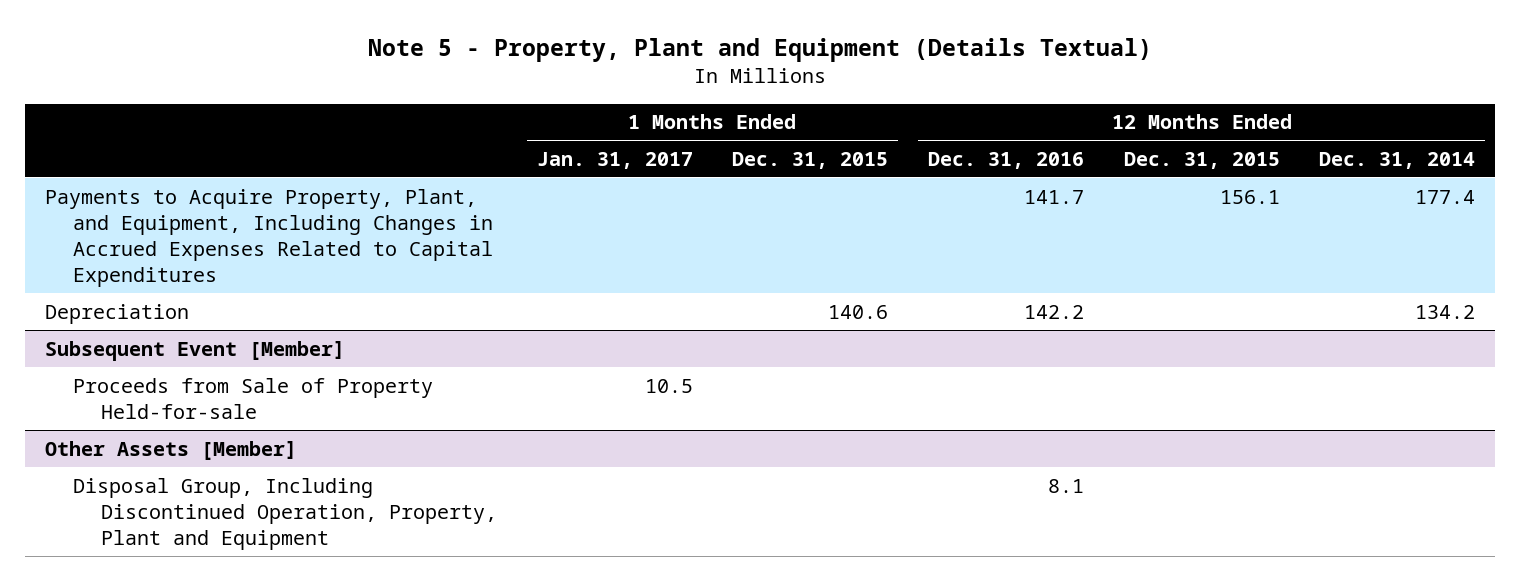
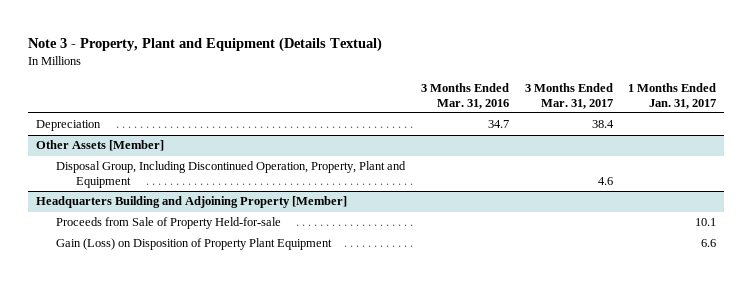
- Note 5 - Property, Plant and Equipment (Details Textual)
+ Note 3 - Property, Plant and Equipment (Details Textual)
- | 1 Months Ended Jan. 31, 2017 | 1 Months Ended Dec. 31, 2015 | 12 Months Ended Dec. 31, 2016 | 12 Months Ended Dec. 31, 2015 | 12 Months Ended Dec. 31, 2014
+ | 3 Months Ended Mar. 31, 2016 | 3 Months Ended Mar. 31, 2017 | 1 Months Ended Jan. 31, 2017
- Payments to Acquire Property, Plant, and Equipment, Including Changes in Accrued Expenses Related to Capital Expenditures | | | 141.7 | 156.1 | 177.4
- Subsequent Event [Member]
- Proceeds from Sale of Property Held-for-sale | 10.5 | | | |
+ Headquarters Building and Adjoining Property [Member]
+ Proceeds from Sale of Property Held-for-sale | | | 10.1
+ Gain (Loss) on Disposition of Property Plant Equipment | | | 6.6

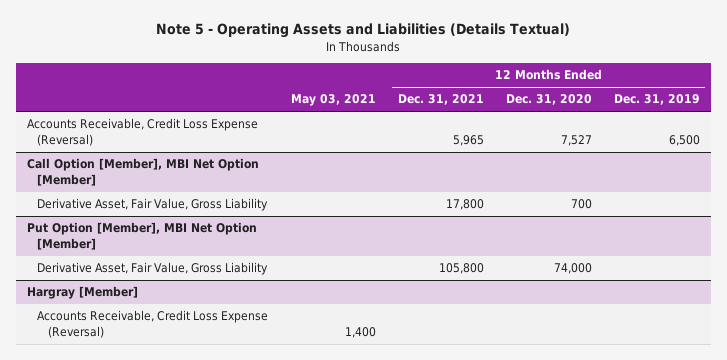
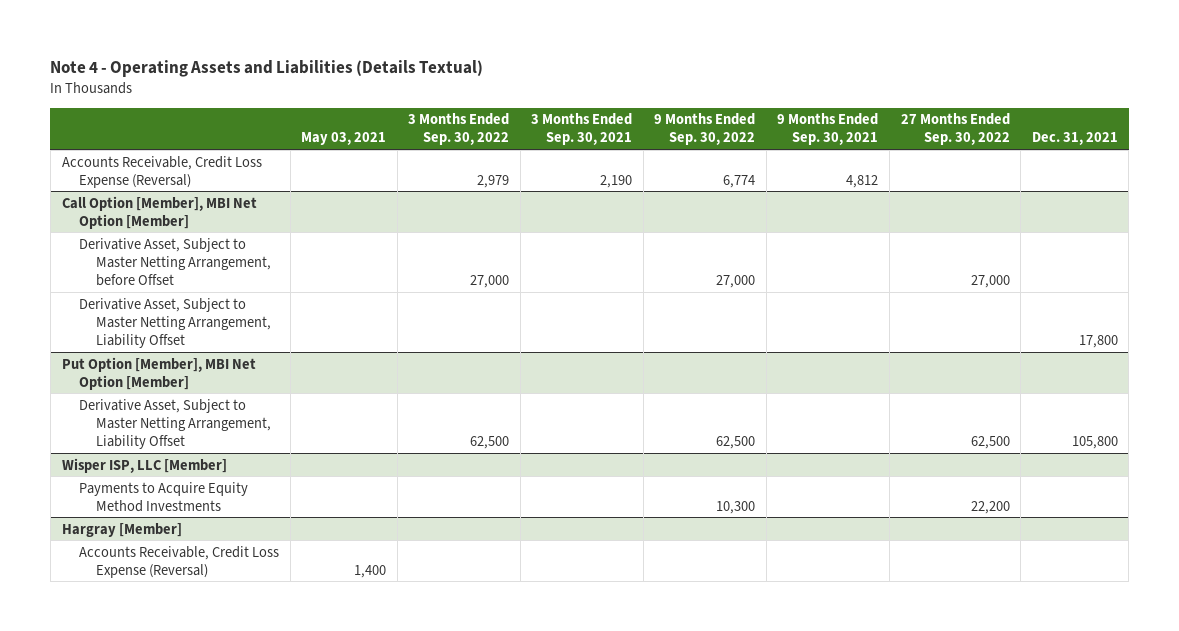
- Note 5 - Operating Assets and Liabilities (Details Textual)
+ Note 4 - Operating Assets and Liabilities (Details Textual)
- | May 03, 2021 | 12 Months Ended Dec. 31, 2021 | 12 Months Ended Dec. 31, 2020 | 12 Months Ended Dec. 31, 2019
+ | May 03, 2021 | 3 Months Ended Sep. 30, 2022 | 3 Months Ended Sep. 30, 2021 | 9 Months Ended Sep. 30, 2022 | 9 Months Ended Sep. 30, 2021 | 27 Months Ended Sep. 30, 2022 | Dec. 31, 2021
@ Call Option [Member], MBI Net Option [Member]
- Derivative Asset, Fair Value, Gross Liability | | 17,800 | 700 |
+ Derivative Asset, Subject to Master Netting Arrangement, before Offset | | 27,000 | | 27,000 | | 27,000 |
+ Derivative Asset, Subject to Master Netting Arrangement, Liability Offset | | | | | | | 17,800
@ Put Option [Member], MBI Net Option [Member]
- Derivative Asset, Fair Value, Gross Liability | | 105,800 | 74,000 |
+ Derivative Asset, Subject to Master Netting Arrangement, Liability Offset | | 62,500 | | 62,500 | | 62,500 | 105,800
+ Wisper ISP, LLC [Member]
+ Payments to Acquire Equity Method Investments | | | | 10,300 | | 22,200 |

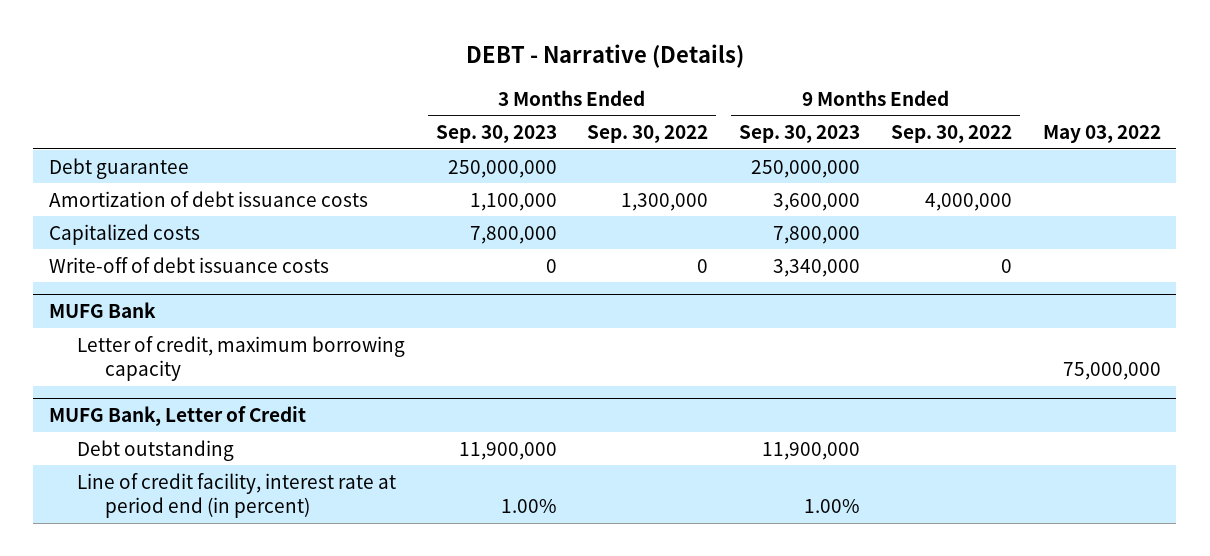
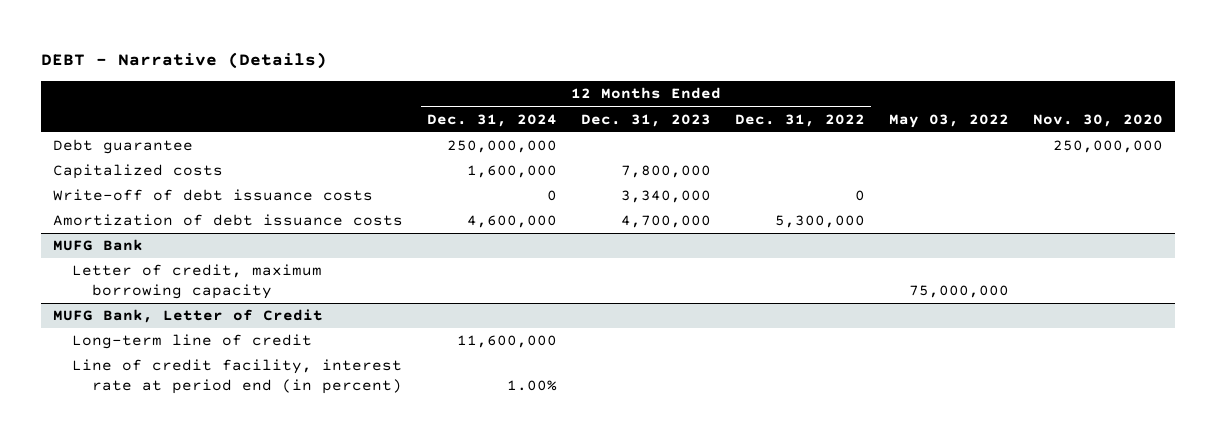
- | 3 Months Ended Sep. 30, 2023 | 3 Months Ended Sep. 30, 2022 | 9 Months Ended Sep. 30, 2023 | 9 Months Ended Sep. 30, 2022 | May 03, 2022
+ | 12 Months Ended Dec. 31, 2024 | 12 Months Ended Dec. 31, 2023 | 12 Months Ended Dec. 31, 2022 | May 03, 2022 | Nov. 30, 2020
moved down: Amortization of debt issuance costs | 4,600,000 | 4,700,000 | 5,300,000 | |
@ MUFG Bank, Letter of Credit
- Debt outstanding | 11,900,000 | | 11,900,000 | |
+ Long-term line of credit | 11,600,000 | | | |

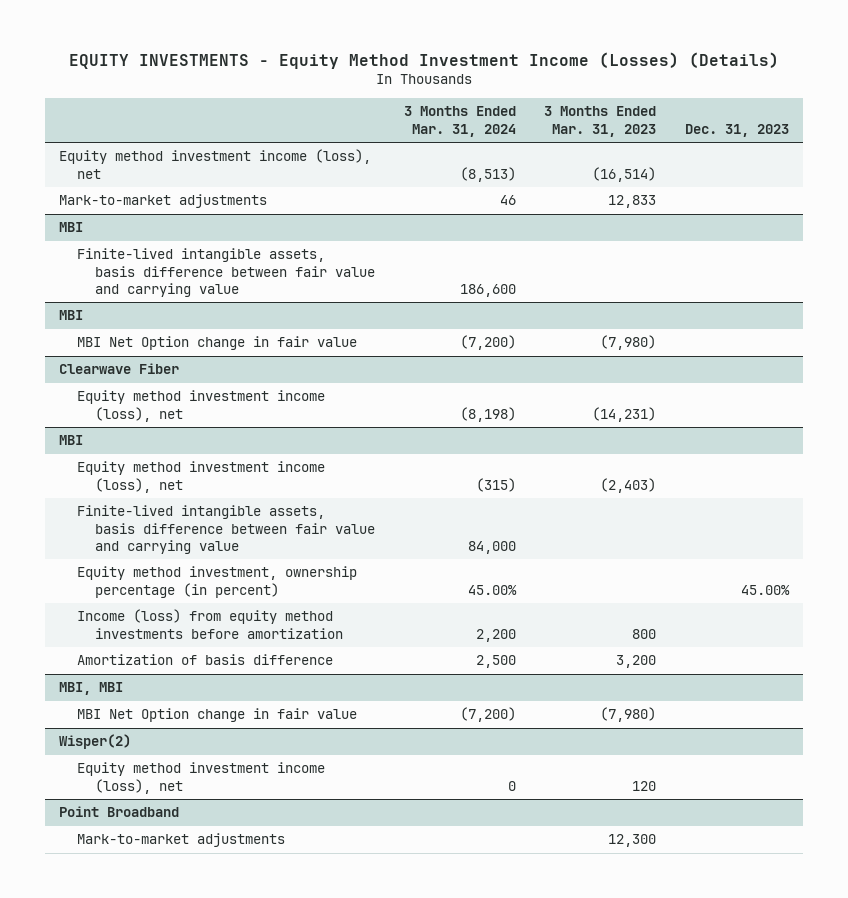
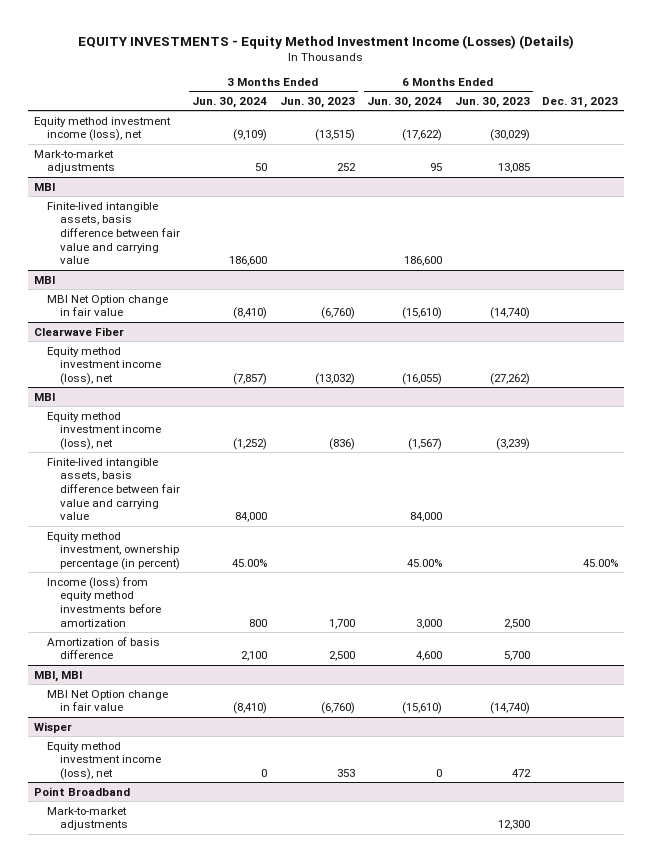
- | 3 Months Ended Mar. 31, 2024 | 3 Months Ended Mar. 31, 2023 | Dec. 31, 2023
+ | 3 Months Ended Jun. 30, 2024 | 3 Months Ended Jun. 30, 2023 | 6 Months Ended Jun. 30, 2024 | 6 Months Ended Jun. 30, 2023 | Dec. 31, 2023
- Wisper(2)
+ Wisper

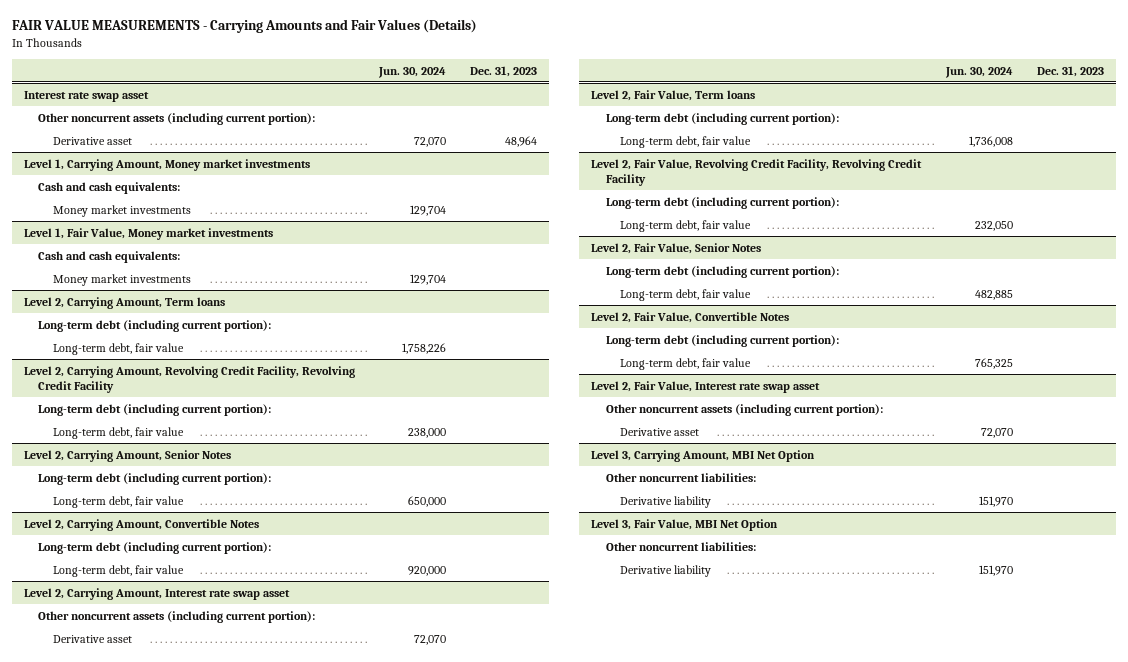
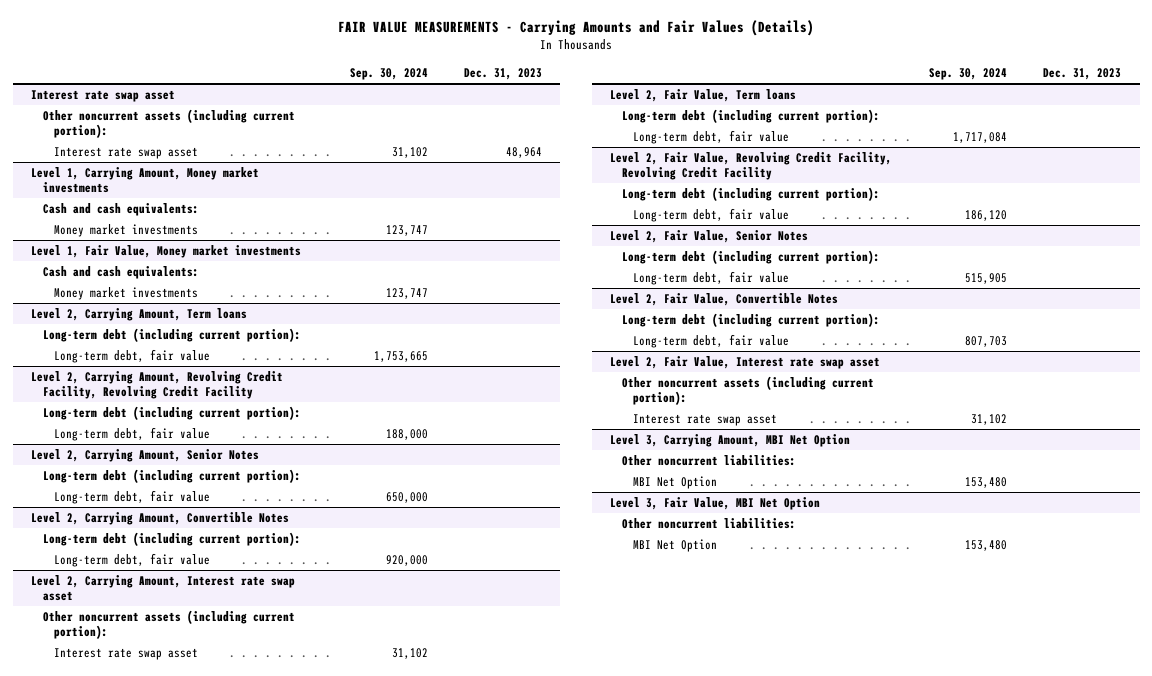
- | Jun. 30, 2024 | Dec. 31, 2023
+ | Sep. 30, 2024 | Dec. 31, 2023
@ Interest rate swap asset
- Derivative asset | 72,070 | 48,964
+ Interest rate swap asset | 31,102 | 48,964
@ Level 2, Carrying Amount, Interest rate swap asset
- Derivative asset | 72,070 |
+ Interest rate swap asset | 31,102 |
@ Level 2, Fair Value, Interest rate swap asset
- Derivative asset | 72,070 |
+ Interest rate swap asset | 31,102 |
@ Level 3, Carrying Amount, MBI Net Option
- Derivative liability | 151,970 |
+ MBI Net Option | 153,480 |
@ Level 3, Fair Value, MBI Net Option
- Derivative liability | 151,970 |
+ MBI Net Option | 153,480 |

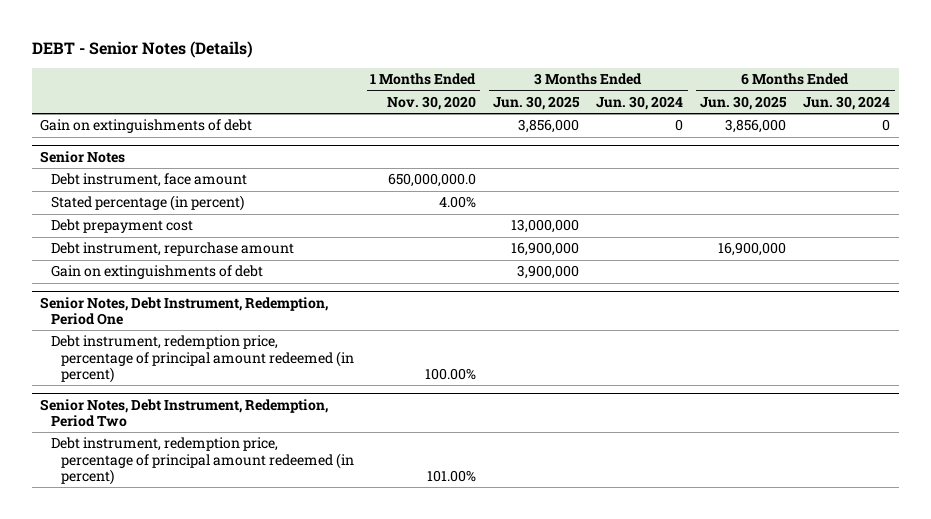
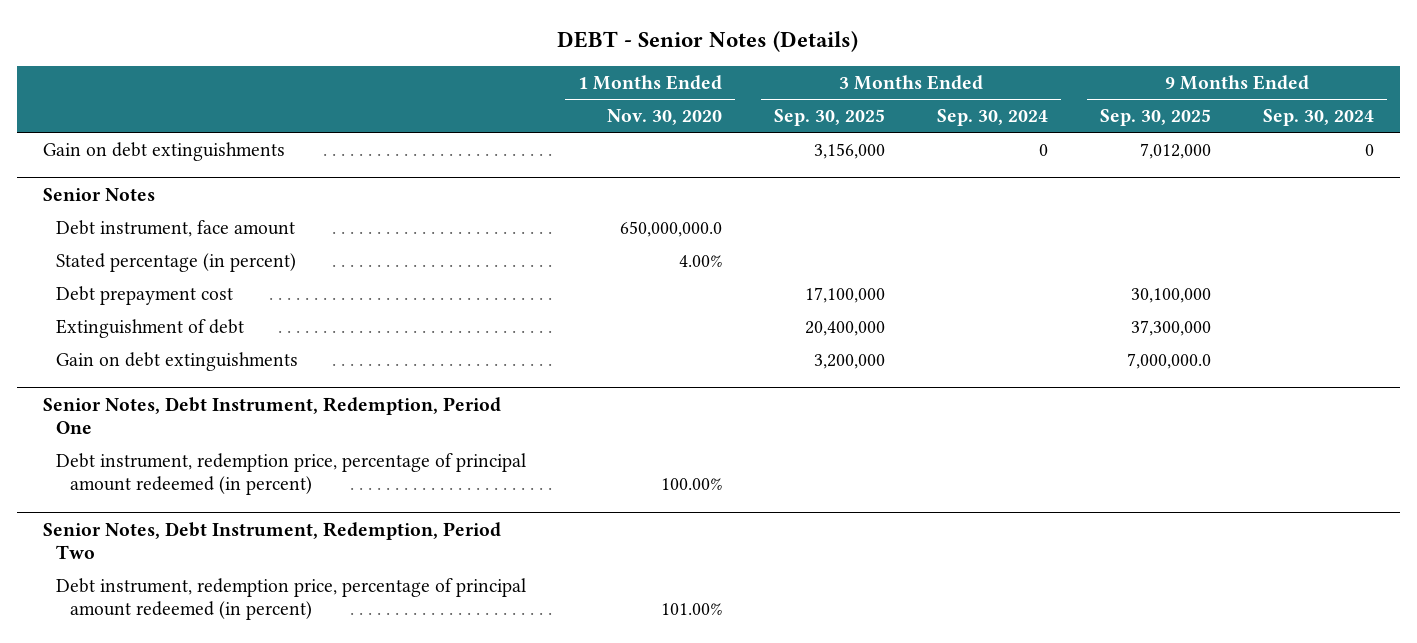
- | 1 Months Ended Nov. 30, 2020 | 3 Months Ended Jun. 30, 2025 | 3 Months Ended Jun. 30, 2024 | 6 Months Ended Jun. 30, 2025 | 6 Months Ended Jun. 30, 2024
+ | 1 Months Ended Nov. 30, 2020 | 3 Months Ended Sep. 30, 2025 | 3 Months Ended Sep. 30, 2024 | 9 Months Ended Sep. 30, 2025 | 9 Months Ended Sep. 30, 2024
- Gain on extinguishments of debt | | 3,856,000 | 0 | 3,856,000 | 0
+ Gain on debt extinguishments | | 3,156,000 | 0 | 7,012,000 | 0
@ Senior Notes
- Debt instrument, repurchase amount | | 16,900,000 | | 16,900,000 |
- Gain on extinguishments of debt | | 3,900,000 | | |
+ Extinguishment of debt | | 20,400,000 | | 37,300,000 |
+ Gain on debt extinguishments | | 3,200,000 | | 7,000,000.0 |

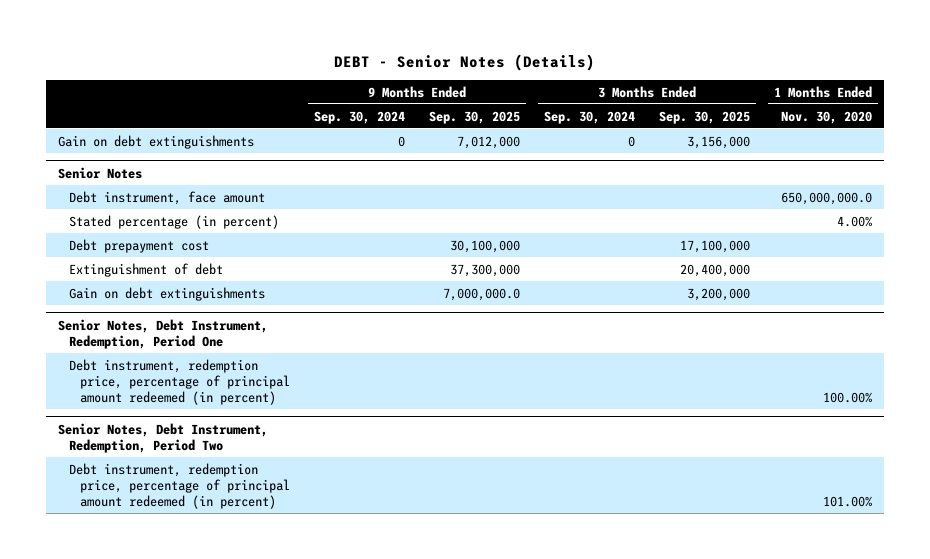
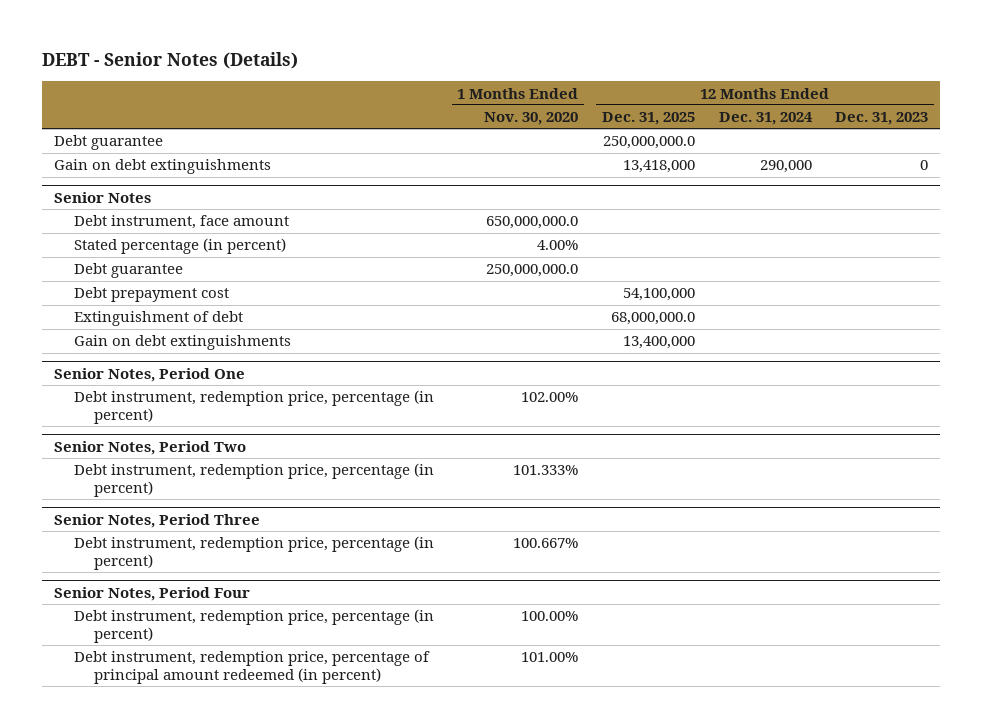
- | 9 Months Ended Sep. 30, 2024 | 9 Months Ended Sep. 30, 2025 | 3 Months Ended Sep. 30, 2024 | 3 Months Ended Sep. 30, 2025 | 1 Months Ended Nov. 30, 2020
+ | 1 Months Ended Nov. 30, 2020 | 12 Months Ended Dec. 31, 2025 | 12 Months Ended Dec. 31, 2024 | 12 Months Ended Dec. 31, 2023
+ Debt guarantee | | 250,000,000.0 | |
@ Senior Notes
+ Debt guarantee | 250,000,000.0 | | |
- Senior Notes, Debt Instrument, Redemption, Period One
- Debt instrument, redemption price, percentage of principal amount redeemed (in percent) | | | | | 100.00%
- Senior Notes, Debt Instrument, Redemption, Period Two
- Debt instrument, redemption price, percentage of principal amount redeemed (in percent) | | | | | 101.00%
+ Senior Notes, Period One
+ Debt instrument, redemption price, percentage (in percent) | 102.00% | | |
+ Senior Notes, Period Two
+ Debt instrument, redemption price, percentage (in percent) | 101.333% | | |
+ Senior Notes, Period Three
+ Debt instrument, redemption price, percentage (in percent) | 100.667% | | |
+ Senior Notes, Period Four
+ Debt instrument, redemption price, percentage (in percent) | 100.00% | | |
+ Debt instrument, redemption price, percentage of principal amount redeemed (in percent) | 101.00% | | |

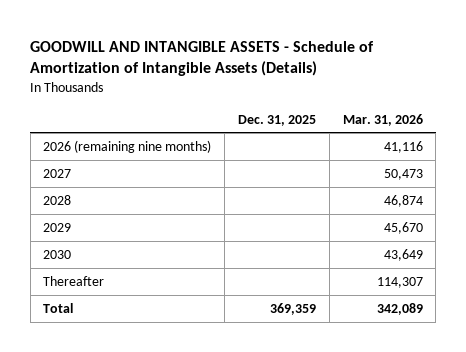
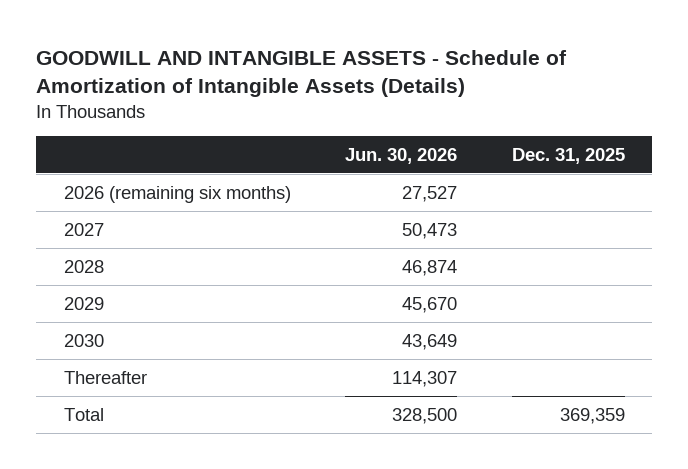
- | Dec. 31, 2025 | Mar. 31, 2026
+ | Jun. 30, 2026 | Dec. 31, 2025
- 2026 (remaining nine months) | | 41,116
+ 2026 (remaining six months) | 27,527 |

